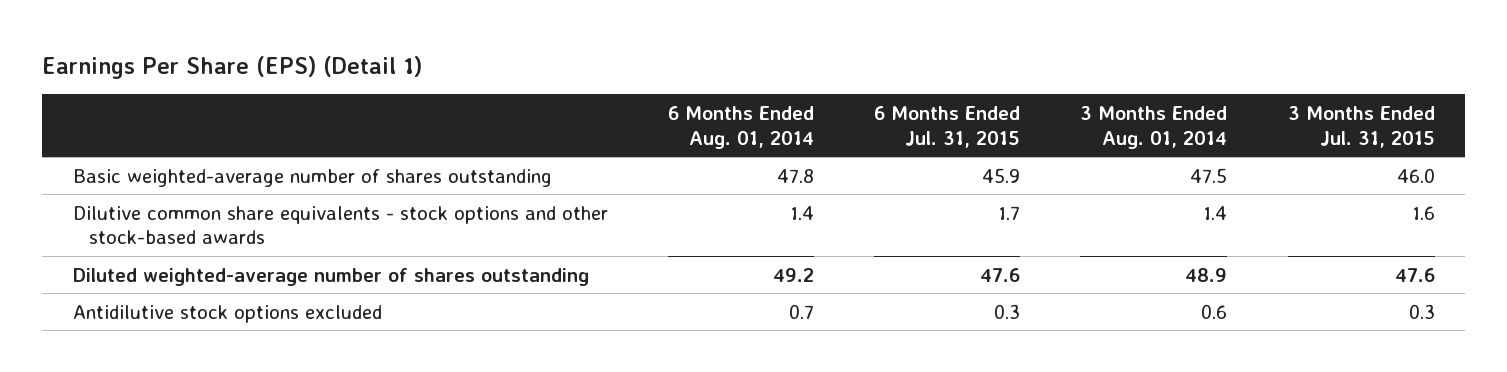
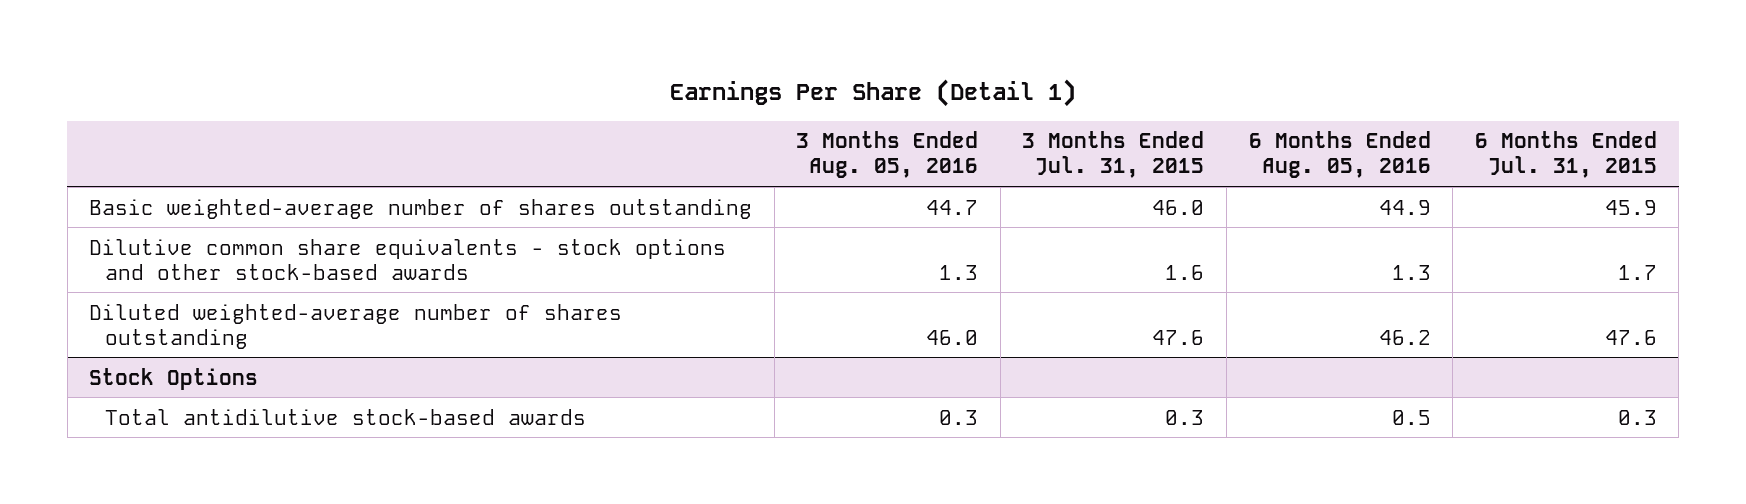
- Earnings Per Share (EPS) (Detail 1)
+ Earnings Per Share (Detail 1)
- | 6 Months Ended Aug. 01, 2014 | 6 Months Ended Jul. 31, 2015 | 3 Months Ended Aug. 01, 2014 | 3 Months Ended Jul. 31, 2015
+ | 3 Months Ended Aug. 05, 2016 | 3 Months Ended Jul. 31, 2015 | 6 Months Ended Aug. 05, 2016 | 6 Months Ended Jul. 31, 2015
- Antidilutive stock options excluded | 0.7 | 0.3 | 0.6 | 0.3
+ Stock Options
+ Total antidilutive stock-based awards | 0.3 | 0.3 | 0.5 | 0.3

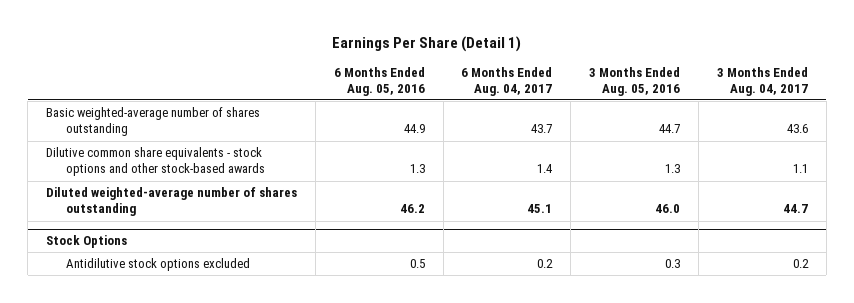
- | 3 Months Ended Aug. 05, 2016 | 3 Months Ended Jul. 31, 2015 | 6 Months Ended Aug. 05, 2016 | 6 Months Ended Jul. 31, 2015
+ | 6 Months Ended Aug. 05, 2016 | 6 Months Ended Aug. 04, 2017 | 3 Months Ended Aug. 05, 2016 | 3 Months Ended Aug. 04, 2017
@ Stock Options
- Total antidilutive stock-based awards | 0.3 | 0.3 | 0.5 | 0.3
+ Antidilutive stock options excluded | 0.5 | 0.2 | 0.3 | 0.2

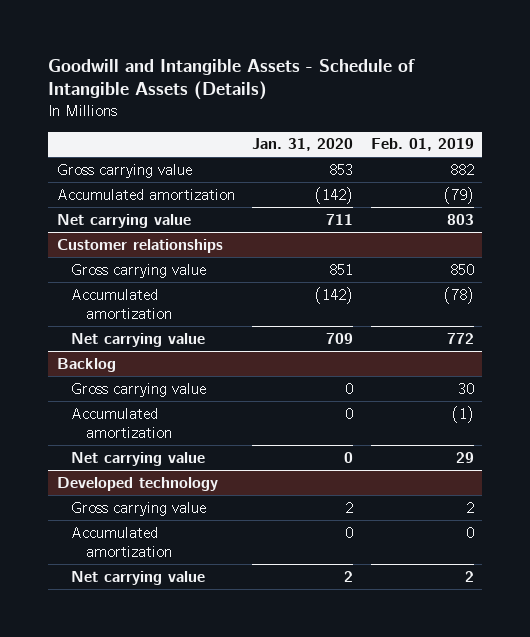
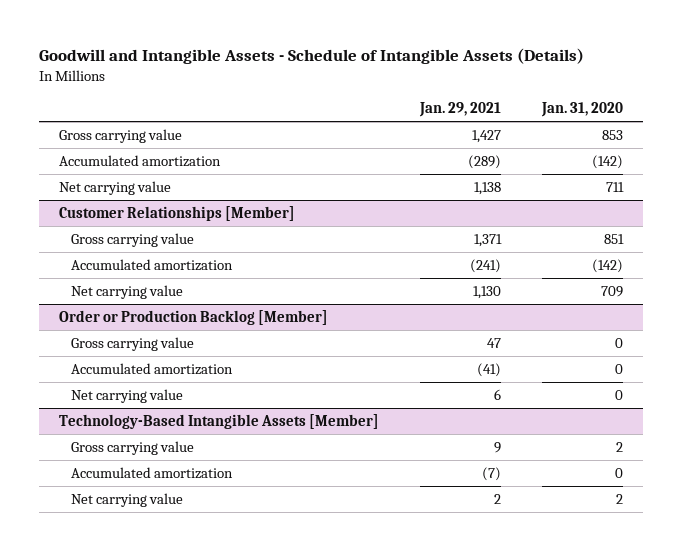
- | Jan. 31, 2020 | Feb. 01, 2019
+ | Jan. 29, 2021 | Jan. 31, 2020
- Customer relationships
+ Customer Relationships [Member]
- Backlog
+ Order or Production Backlog [Member]
- Developed technology
+ Technology-Based Intangible Assets [Member]

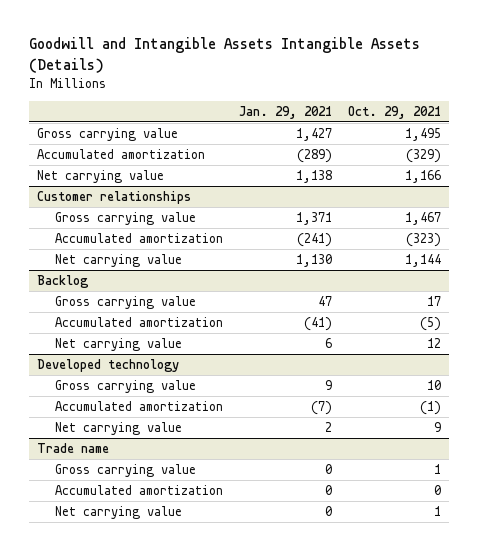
- Goodwill and Intangible Assets - Schedule of Intangible Assets (Details)
+ Goodwill and Intangible Assets Intangible Assets (Details)
- | Jan. 29, 2021 | Jan. 31, 2020
+ | Jan. 29, 2021 | Oct. 29, 2021
- Customer Relationships [Member]
+ Customer relationships
- Order or Production Backlog [Member]
+ Backlog
- Technology-Based Intangible Assets [Member]
+ Developed technology
+ Trade name
+ Gross carrying value | 0 | 1
+ Accumulated amortization | 0 | 0
+ Net carrying value | 0 | 1

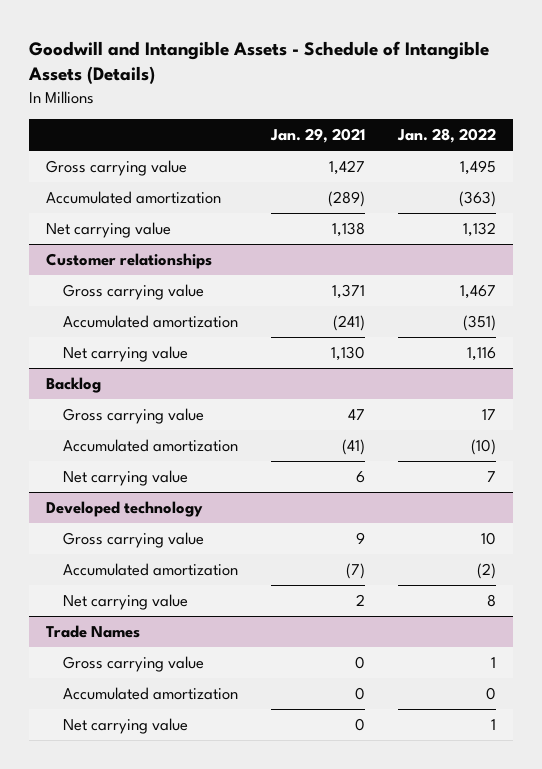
- Goodwill and Intangible Assets Intangible Assets (Details)
+ Goodwill and Intangible Assets - Schedule of Intangible Assets (Details)
- | Jan. 29, 2021 | Oct. 29, 2021
+ | Jan. 29, 2021 | Jan. 28, 2022
- Trade name
+ Trade Names

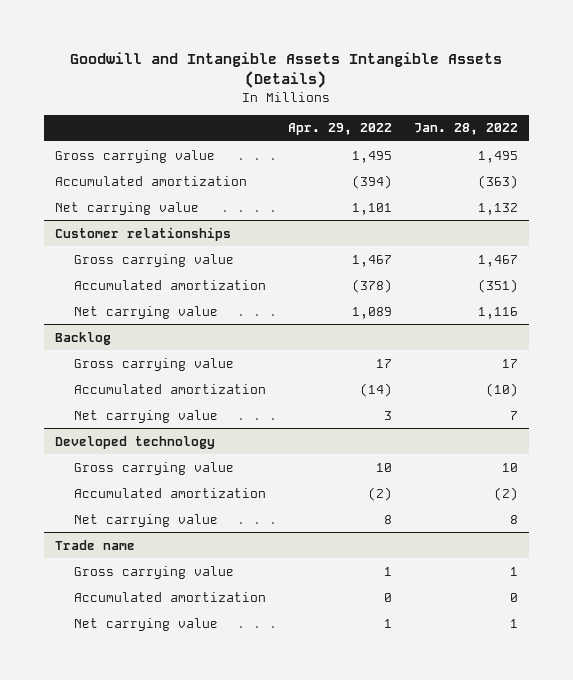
- Goodwill and Intangible Assets - Schedule of Intangible Assets (Details)
+ Goodwill and Intangible Assets Intangible Assets (Details)
- | Jan. 29, 2021 | Jan. 28, 2022
+ | Apr. 29, 2022 | Jan. 28, 2022
- Trade Names
+ Trade name

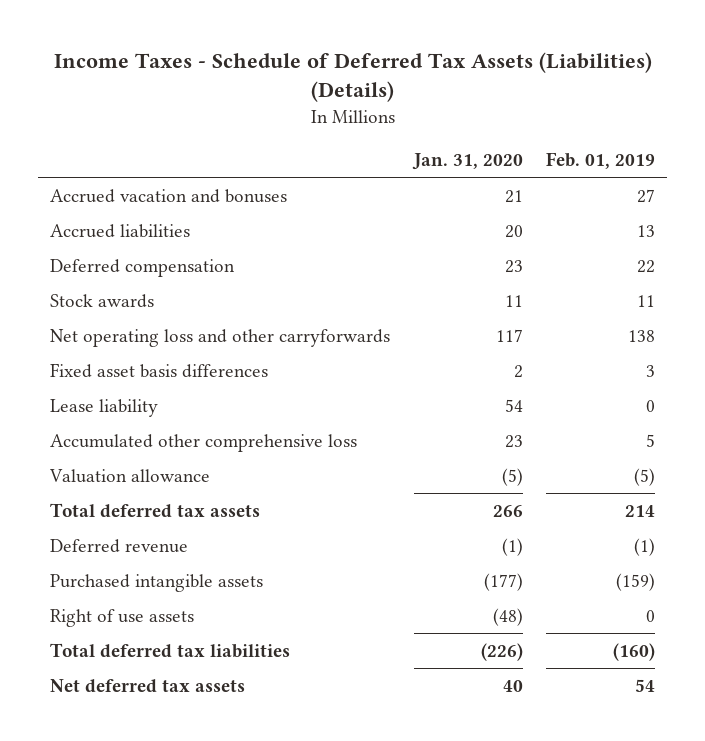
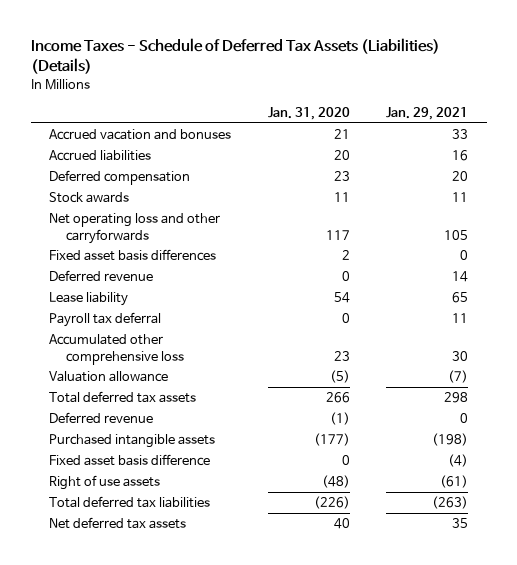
- | Jan. 31, 2020 | Feb. 01, 2019
+ | Jan. 31, 2020 | Jan. 29, 2021
+ Deferred revenue | 0 | 14
+ Payroll tax deferral | 0 | 11
+ Fixed asset basis difference | 0 | (4)

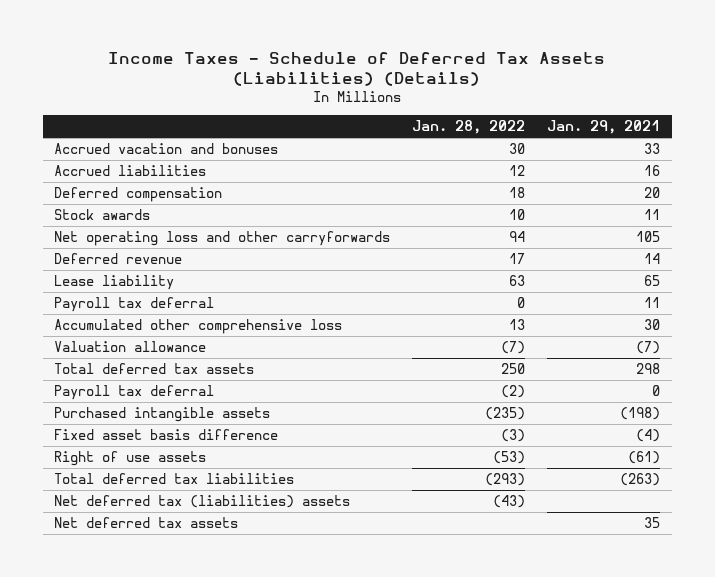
- | Jan. 31, 2020 | Jan. 29, 2021
+ | Jan. 28, 2022 | Jan. 29, 2021
- Fixed asset basis differences | 2 | 0
- Deferred revenue | (1) | 0
+ Payroll tax deferral | (2) | 0
+ Net deferred tax (liabilities) assets | (43) |

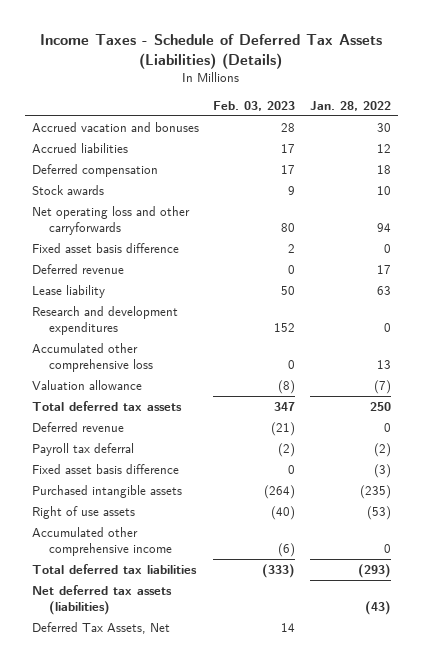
- | Jan. 28, 2022 | Jan. 29, 2021
+ | Feb. 03, 2023 | Jan. 28, 2022
+ Fixed asset basis difference | 2 | 0
- Payroll tax deferral | 0 | 11
+ Research and development expenditures | 152 | 0
+ Deferred revenue | (21) | 0
moved down: Purchased intangible assets | (264) | (235)
+ Accumulated other comprehensive income | (6) | 0
- Net deferred tax (liabilities) assets | (43) |
- Net deferred tax assets | | 35
+ Net deferred tax assets (liabilities) | | (43)
+ Deferred Tax Assets, Net | 14 |

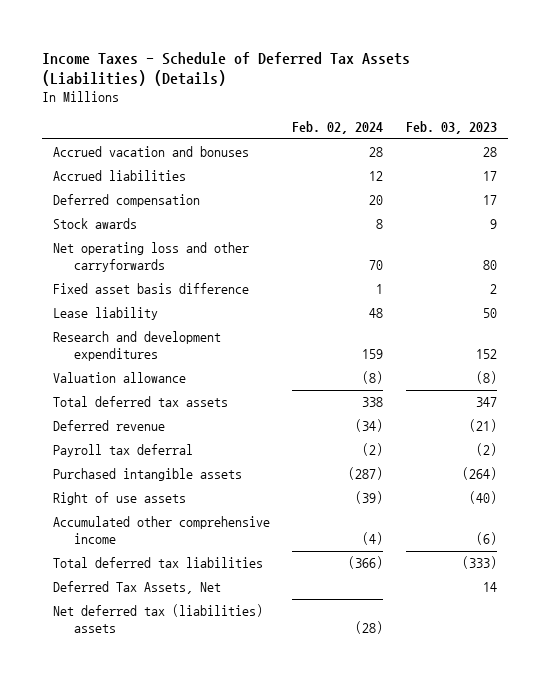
- | Feb. 03, 2023 | Jan. 28, 2022
+ | Feb. 02, 2024 | Feb. 03, 2023
- Deferred revenue | 0 | 17
- Accumulated other comprehensive loss | 0 | 13
- Fixed asset basis difference | 0 | (3)
- Net deferred tax assets (liabilities) | | (43)
+ Net deferred tax (liabilities) assets | (28) |

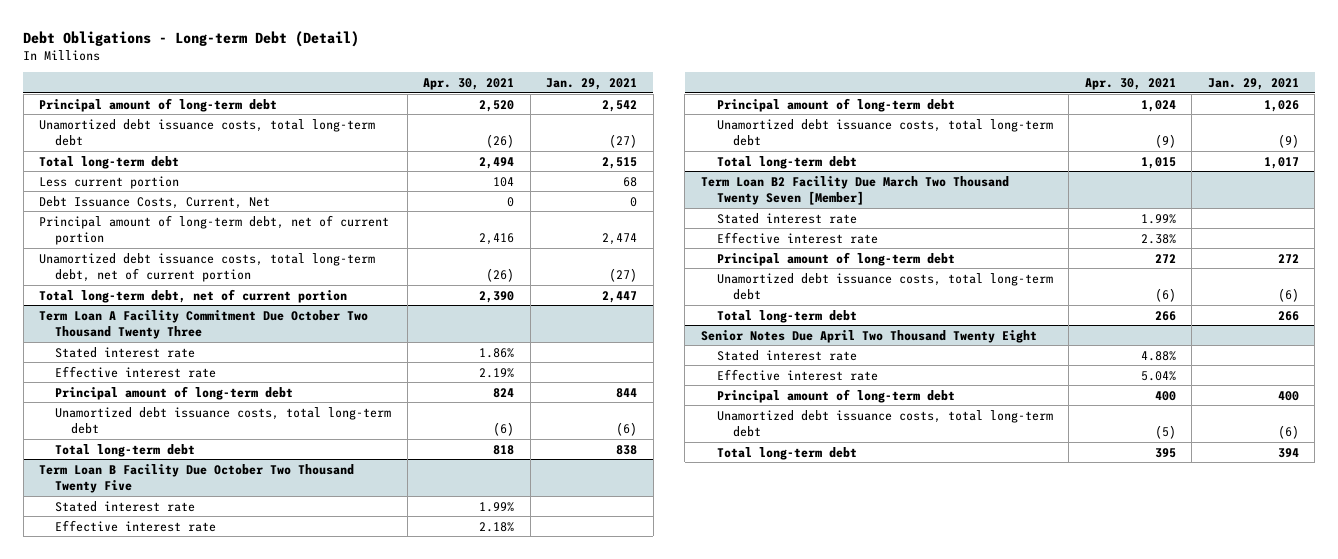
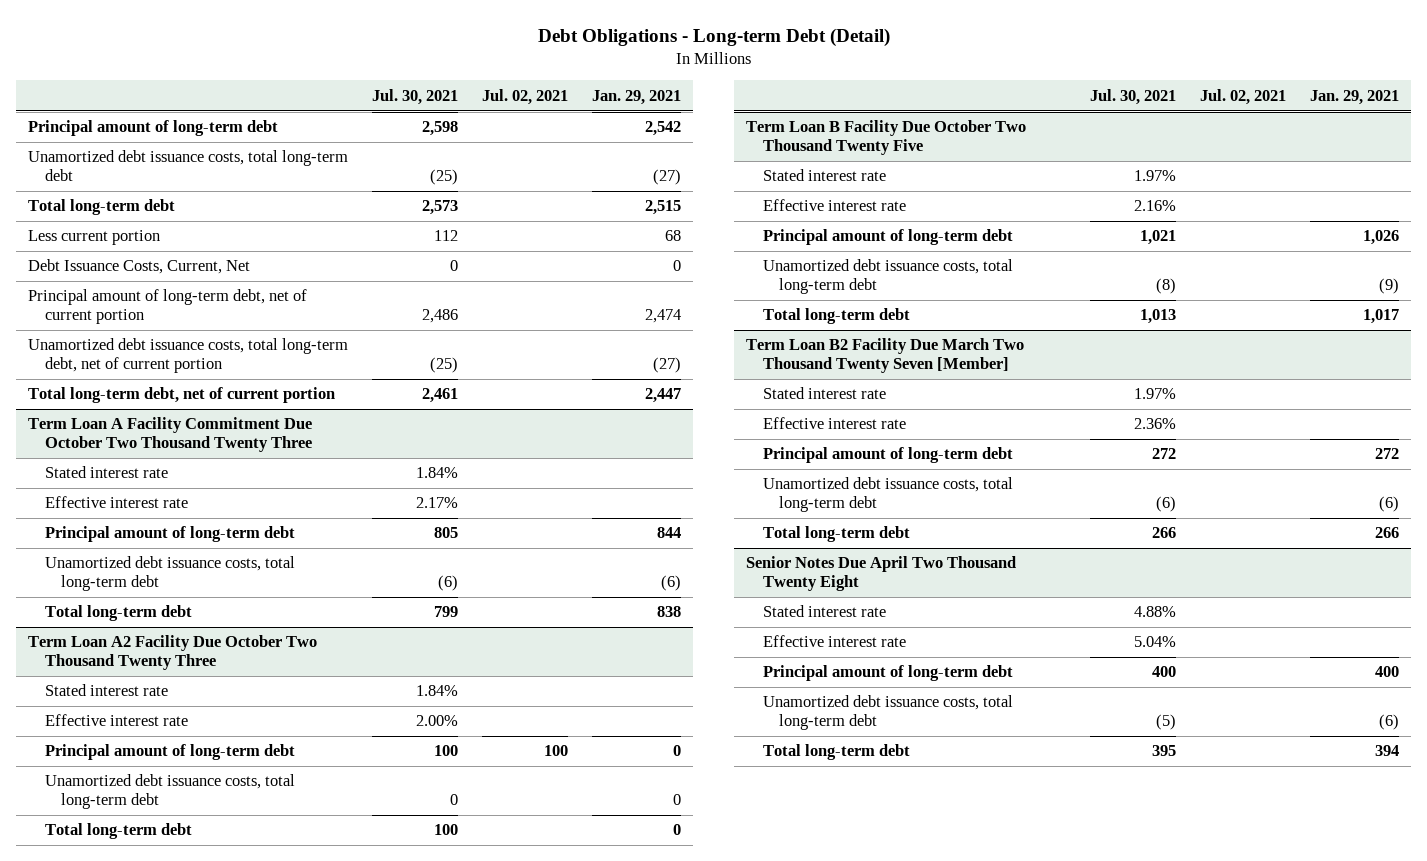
- | Apr. 30, 2021 | Jan. 29, 2021
+ | Jul. 30, 2021 | Jul. 02, 2021 | Jan. 29, 2021
+ Term Loan A2 Facility Due October Two Thousand Twenty Three
+ Stated interest rate | 1.84% | |
+ Effective interest rate | 2.00% | |
+ Principal amount of long-term debt | 100 | 100 | 0
+ Unamortized debt issuance costs, total long-term debt | 0 | | 0
+ Total long-term debt | 100 | | 0

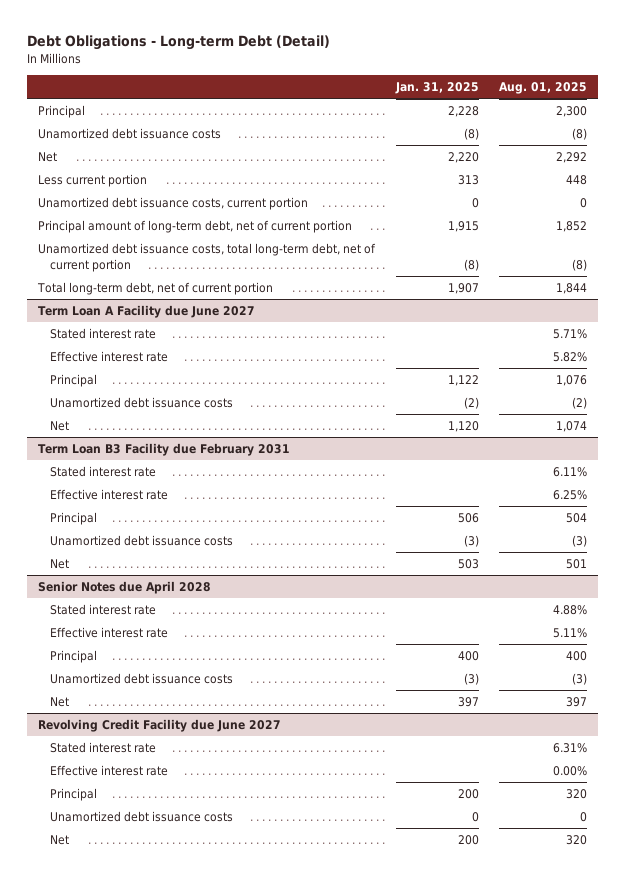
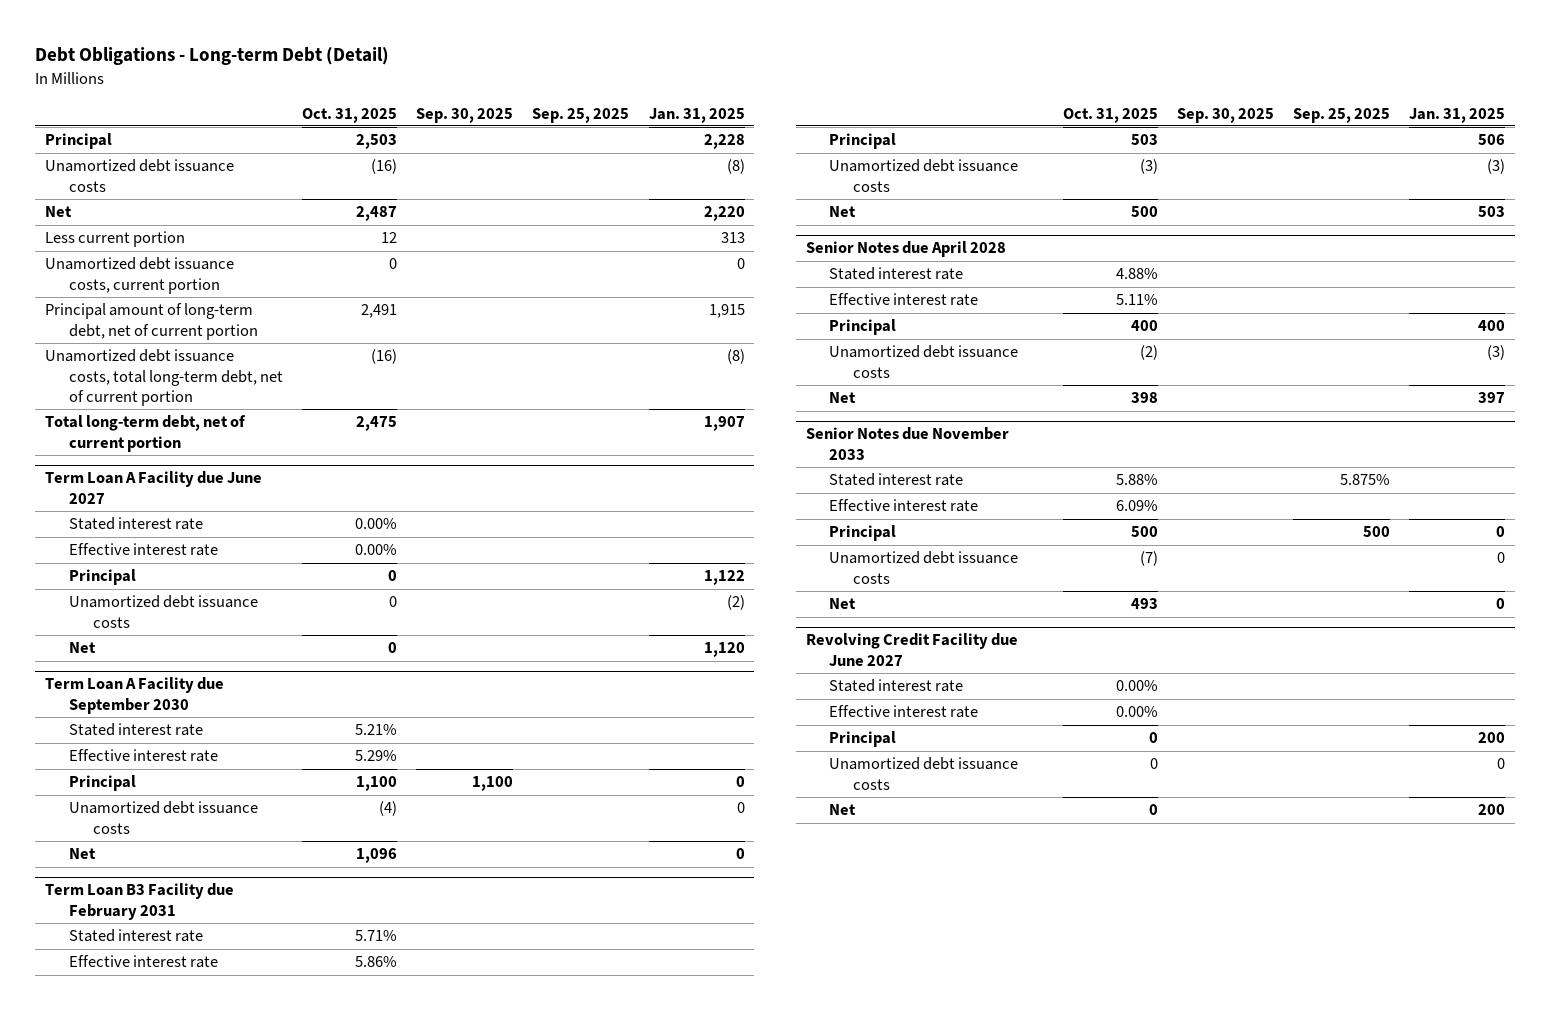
- | Jan. 31, 2025 | Aug. 01, 2025
+ | Oct. 31, 2025 | Sep. 30, 2025 | Sep. 25, 2025 | Jan. 31, 2025
+ Term Loan A Facility due September 2030
+ Stated interest rate | 5.21% | | |
+ Effective interest rate | 5.29% | | |
+ Principal | 1,100 | 1,100 | | 0
+ Unamortized debt issuance costs | (4) | | | 0
+ Net | 1,096 | | | 0
+ Senior Notes due November 2033
+ Stated interest rate | 5.88% | | 5.875% |
+ Effective interest rate | 6.09% | | |
+ Principal | 500 | | 500 | 0
+ Unamortized debt issuance costs | (7) | | | 0
+ Net | 493 | | | 0

